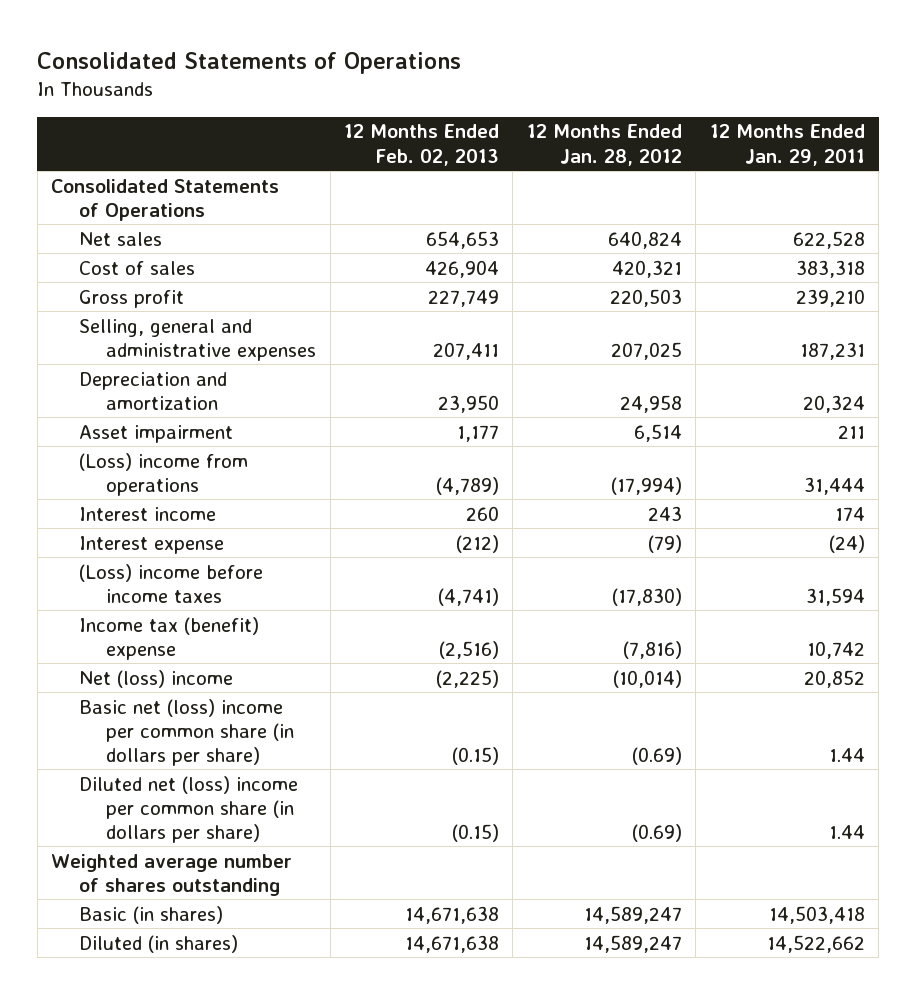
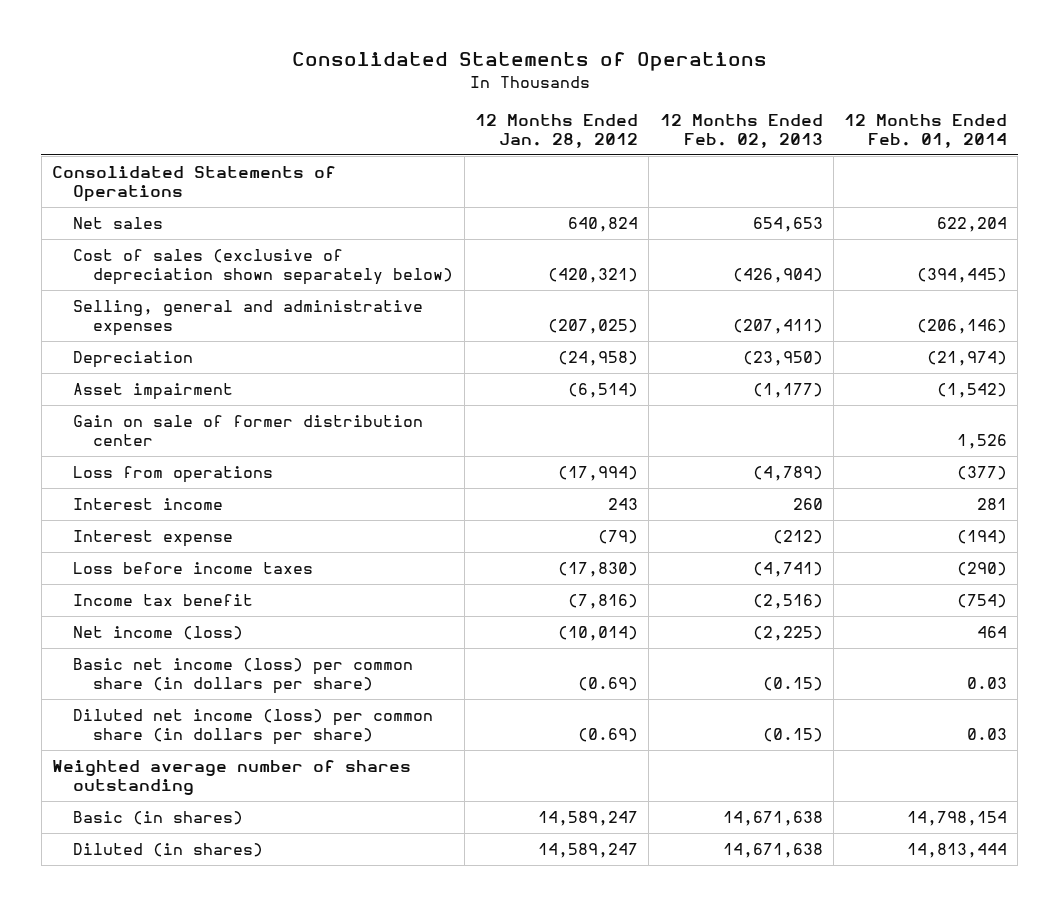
- | 12 Months Ended Feb. 02, 2013 | 12 Months Ended Jan. 28, 2012 | 12 Months Ended Jan. 29, 2011
+ | 12 Months Ended Jan. 28, 2012 | 12 Months Ended Feb. 02, 2013 | 12 Months Ended Feb. 01, 2014
- Cost of sales | 426,904 | 420,321 | 383,318
- Gross profit | 227,749 | 220,503 | 239,210
- Selling, general and administrative expenses | 207,411 | 207,025 | 187,231
- Depreciation and amortization | 23,950 | 24,958 | 20,324
- Asset impairment | 1,177 | 6,514 | 211
- (Loss) income from operations | (4,789) | (17,994) | 31,444
+ Cost of sales (exclusive of depreciation shown separately below) | (420,321) | (426,904) | (394,445)
+ Selling, general and administrative expenses | (207,025) | (207,411) | (206,146)
+ Depreciation | (24,958) | (23,950) | (21,974)
+ Asset impairment | (6,514) | (1,177) | (1,542)
+ Gain on sale of former distribution center | | | 1,526
+ Loss from operations | (17,994) | (4,789) | (377)
- (Loss) income before income taxes | (4,741) | (17,830) | 31,594
- Income tax (benefit) expense | (2,516) | (7,816) | 10,742
- Net (loss) income | (2,225) | (10,014) | 20,852
- Basic net (loss) income per common share (in dollars per share) | (0.15) | (0.69) | 1.44
- Diluted net (loss) income per common share (in dollars per share) | (0.15) | (0.69) | 1.44
+ Loss before income taxes | (17,830) | (4,741) | (290)
+ Income tax benefit | (7,816) | (2,516) | (754)
+ Net income (loss) | (10,014) | (2,225) | 464
+ Basic net income (loss) per common share (in dollars per share) | (0.69) | (0.15) | 0.03
+ Diluted net income (loss) per common share (in dollars per share) | (0.69) | (0.15) | 0.03

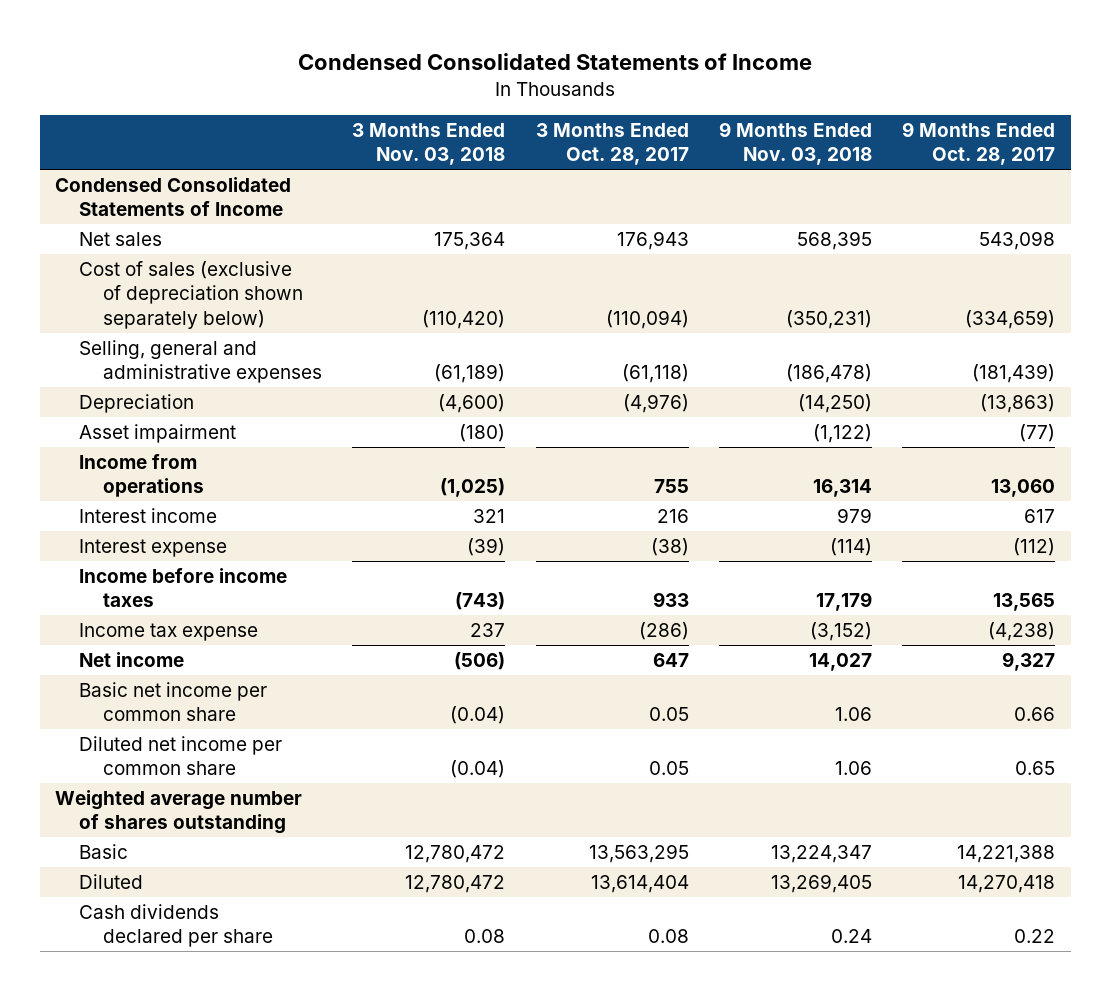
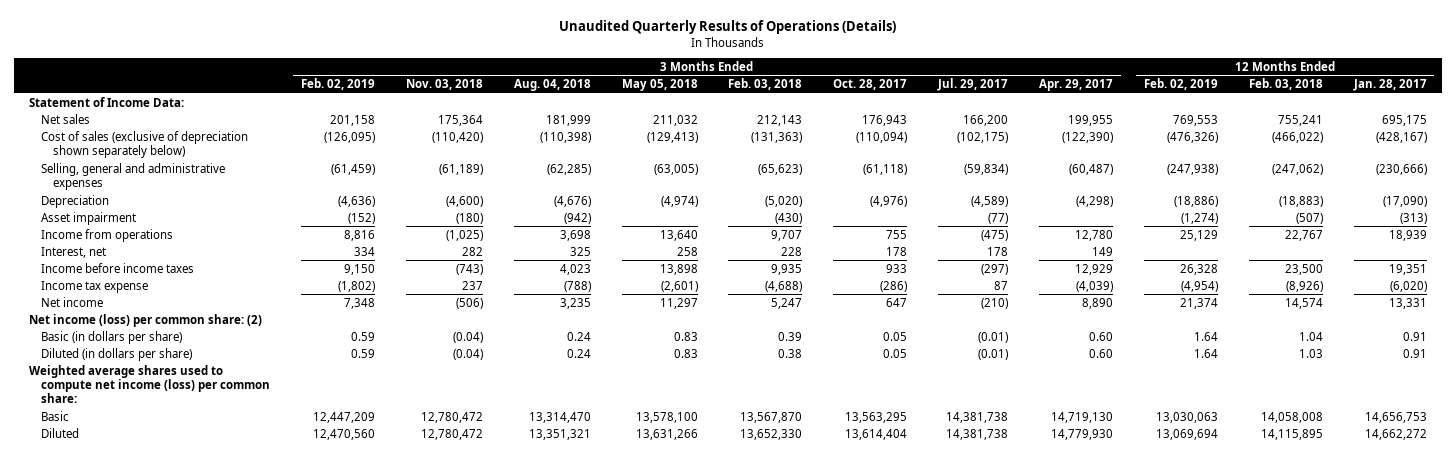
- Condensed Consolidated Statements of Income
+ Unaudited Quarterly Results of Operations (Details)
- | 3 Months Ended Nov. 03, 2018 | 3 Months Ended Oct. 28, 2017 | 9 Months Ended Nov. 03, 2018 | 9 Months Ended Oct. 28, 2017
+ | 3 Months Ended Feb. 02, 2019 | 3 Months Ended Nov. 03, 2018 | 3 Months Ended Aug. 04, 2018 | 3 Months Ended May 05, 2018 | 3 Months Ended Feb. 03, 2018 | 3 Months Ended Oct. 28, 2017 | 3 Months Ended Jul. 29, 2017 | 3 Months Ended Apr. 29, 2017 | 12 Months Ended Feb. 02, 2019 | 12 Months Ended Feb. 03, 2018 | 12 Months Ended Jan. 28, 2017
- Condensed Consolidated Statements of Income
+ Statement of Income Data:
- Interest income | 321 | 216 | 979 | 617
- Interest expense | (39) | (38) | (114) | (112)
+ Interest, net | 334 | 282 | 325 | 258 | 228 | 178 | 178 | 149 | | |
- Basic net income per common share | (0.04) | 0.05 | 1.06 | 0.66
- Diluted net income per common share | (0.04) | 0.05 | 1.06 | 0.65
- Weighted average number of shares outstanding
+ Net income (loss) per common share: (2)
+ Basic (in dollars per share) | 0.59 | (0.04) | 0.24 | 0.83 | 0.39 | 0.05 | (0.01) | 0.60 | 1.64 | 1.04 | 0.91
+ Diluted (in dollars per share) | 0.59 | (0.04) | 0.24 | 0.83 | 0.38 | 0.05 | (0.01) | 0.60 | 1.64 | 1.03 | 0.91
+ Weighted average shares used to compute net income (loss) per common share:
- Cash dividends declared per share | 0.08 | 0.08 | 0.24 | 0.22

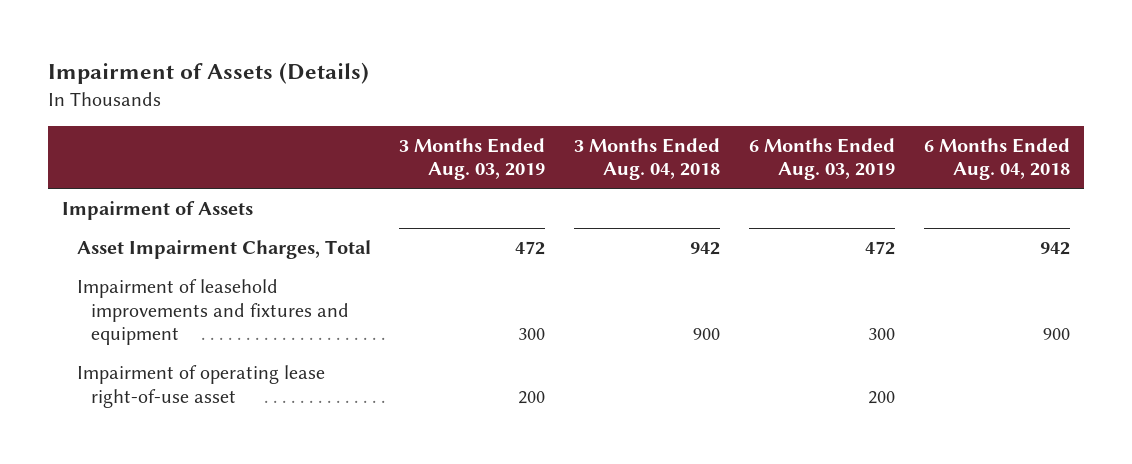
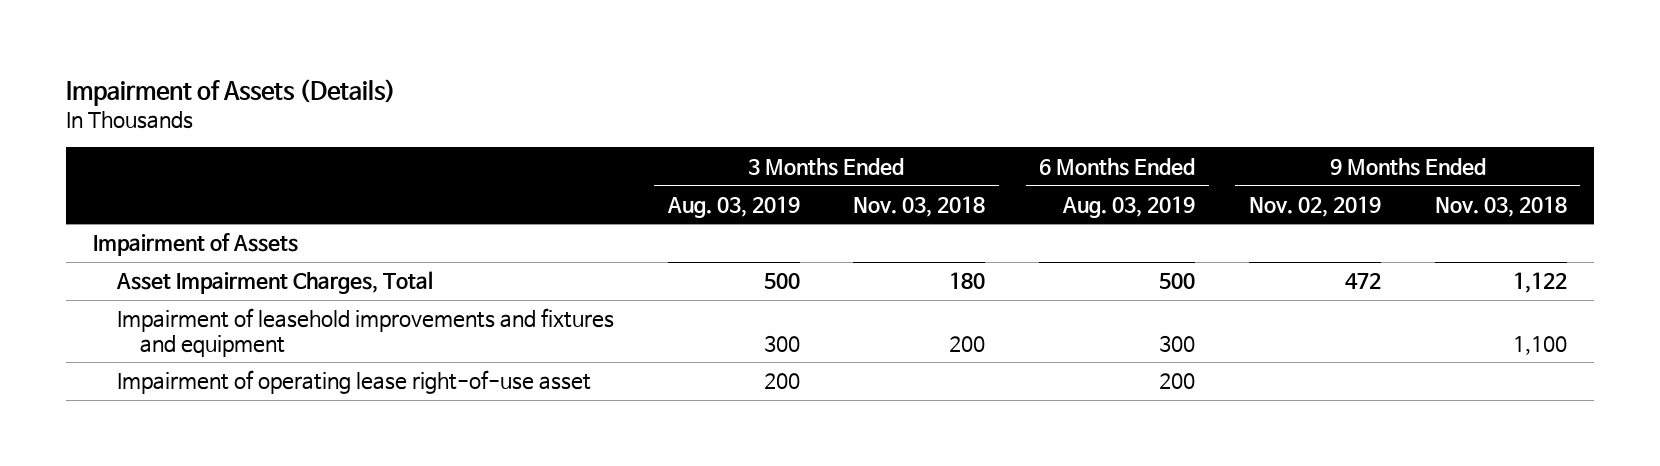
- | 3 Months Ended Aug. 03, 2019 | 3 Months Ended Aug. 04, 2018 | 6 Months Ended Aug. 03, 2019 | 6 Months Ended Aug. 04, 2018
+ | 3 Months Ended Aug. 03, 2019 | 3 Months Ended Nov. 03, 2018 | 6 Months Ended Aug. 03, 2019 | 9 Months Ended Nov. 02, 2019 | 9 Months Ended Nov. 03, 2018
- Asset Impairment Charges, Total | 472 | 942 | 472 | 942
+ Asset Impairment Charges, Total | 500 | 180 | 500 | 472 | 1,122

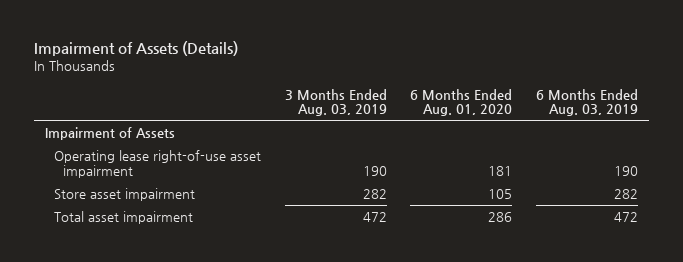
- | 3 Months Ended Aug. 03, 2019 | 3 Months Ended Nov. 03, 2018 | 6 Months Ended Aug. 03, 2019 | 9 Months Ended Nov. 02, 2019 | 9 Months Ended Nov. 03, 2018
+ | 3 Months Ended Aug. 03, 2019 | 6 Months Ended Aug. 01, 2020 | 6 Months Ended Aug. 03, 2019
- Asset Impairment Charges, Total | 500 | 180 | 500 | 472 | 1,122
- Impairment of leasehold improvements and fixtures and equipment | 300 | 200 | 300 | | 1,100
- Impairment of operating lease right-of-use asset | 200 | | 200 | |
+ Operating lease right-of-use asset impairment | 190 | 181 | 190
+ Store asset impairment | 282 | 105 | 282
+ Total asset impairment | 472 | 286 | 472

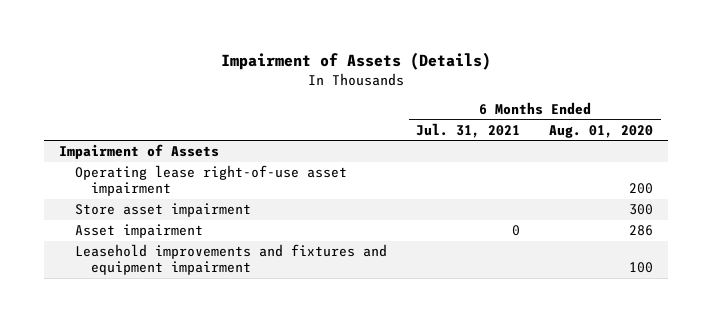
- | 3 Months Ended Aug. 03, 2019 | 6 Months Ended Aug. 01, 2020 | 6 Months Ended Aug. 03, 2019
+ | 6 Months Ended Jul. 31, 2021 | 6 Months Ended Aug. 01, 2020
- Operating lease right-of-use asset impairment | 190 | 181 | 190
- Store asset impairment | 282 | 105 | 282
- Total asset impairment | 472 | 286 | 472
+ Operating lease right-of-use asset impairment | | 200
+ Store asset impairment | | 300
+ Asset impairment | 0 | 286
+ Leasehold improvements and fixtures and equipment impairment | | 100

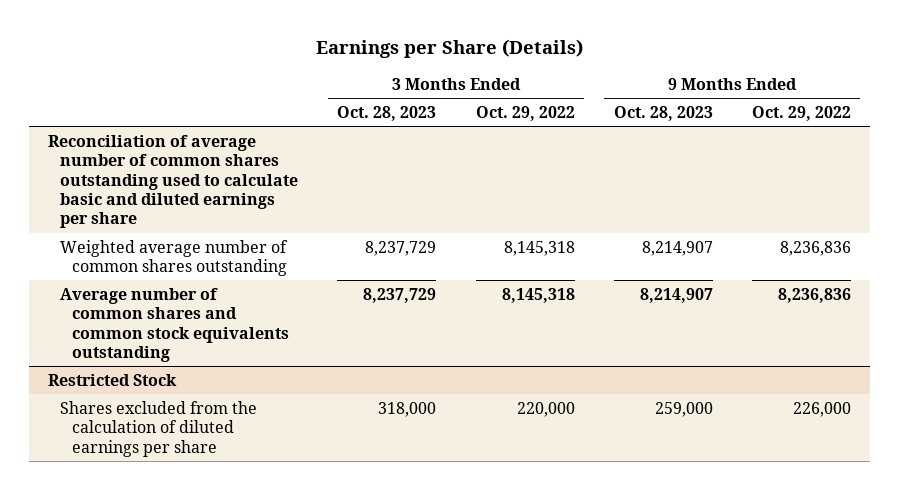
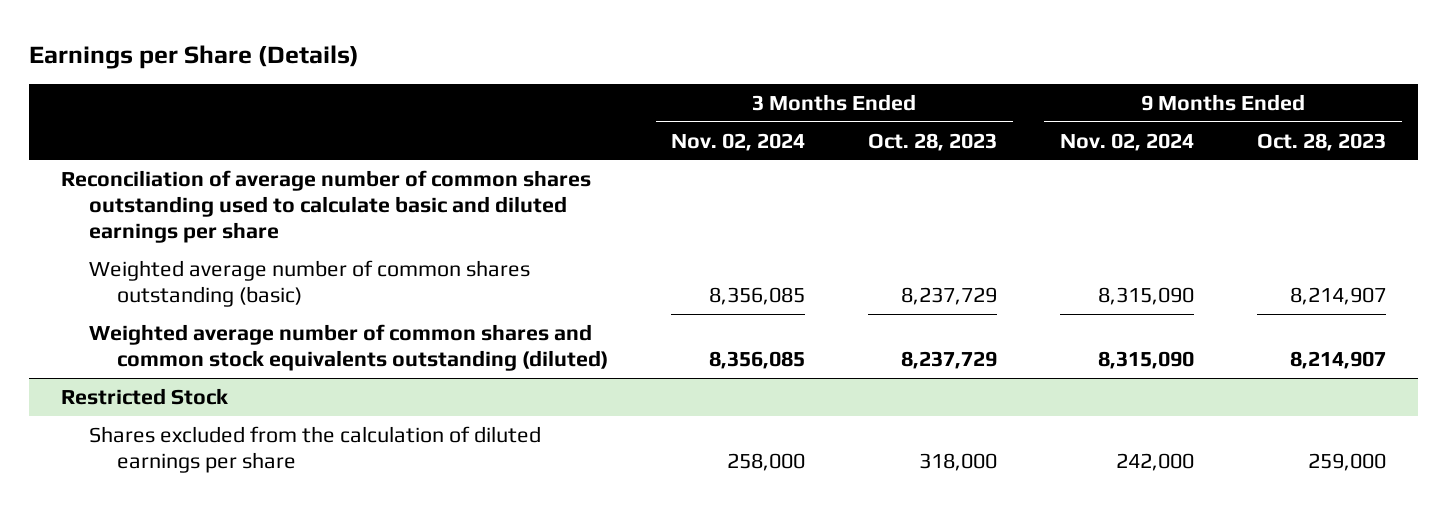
- | 3 Months Ended Oct. 28, 2023 | 3 Months Ended Oct. 29, 2022 | 9 Months Ended Oct. 28, 2023 | 9 Months Ended Oct. 29, 2022
+ | 3 Months Ended Nov. 02, 2024 | 3 Months Ended Oct. 28, 2023 | 9 Months Ended Nov. 02, 2024 | 9 Months Ended Oct. 28, 2023
- Weighted average number of common shares outstanding | 8,237,729 | 8,145,318 | 8,214,907 | 8,236,836
- Average number of common shares and common stock equivalents outstanding | 8,237,729 | 8,145,318 | 8,214,907 | 8,236,836
+ Weighted average number of common shares outstanding (basic) | 8,356,085 | 8,237,729 | 8,315,090 | 8,214,907
+ Weighted average number of common shares and common stock equivalents outstanding (diluted) | 8,356,085 | 8,237,729 | 8,315,090 | 8,214,907

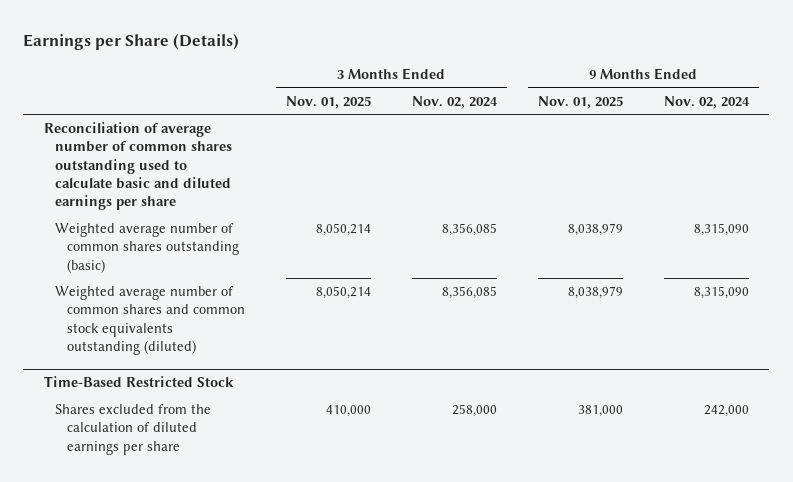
- | 3 Months Ended Nov. 02, 2024 | 3 Months Ended Oct. 28, 2023 | 9 Months Ended Nov. 02, 2024 | 9 Months Ended Oct. 28, 2023
+ | 3 Months Ended Nov. 01, 2025 | 3 Months Ended Nov. 02, 2024 | 9 Months Ended Nov. 01, 2025 | 9 Months Ended Nov. 02, 2024
- Restricted Stock
+ Time-Based Restricted Stock

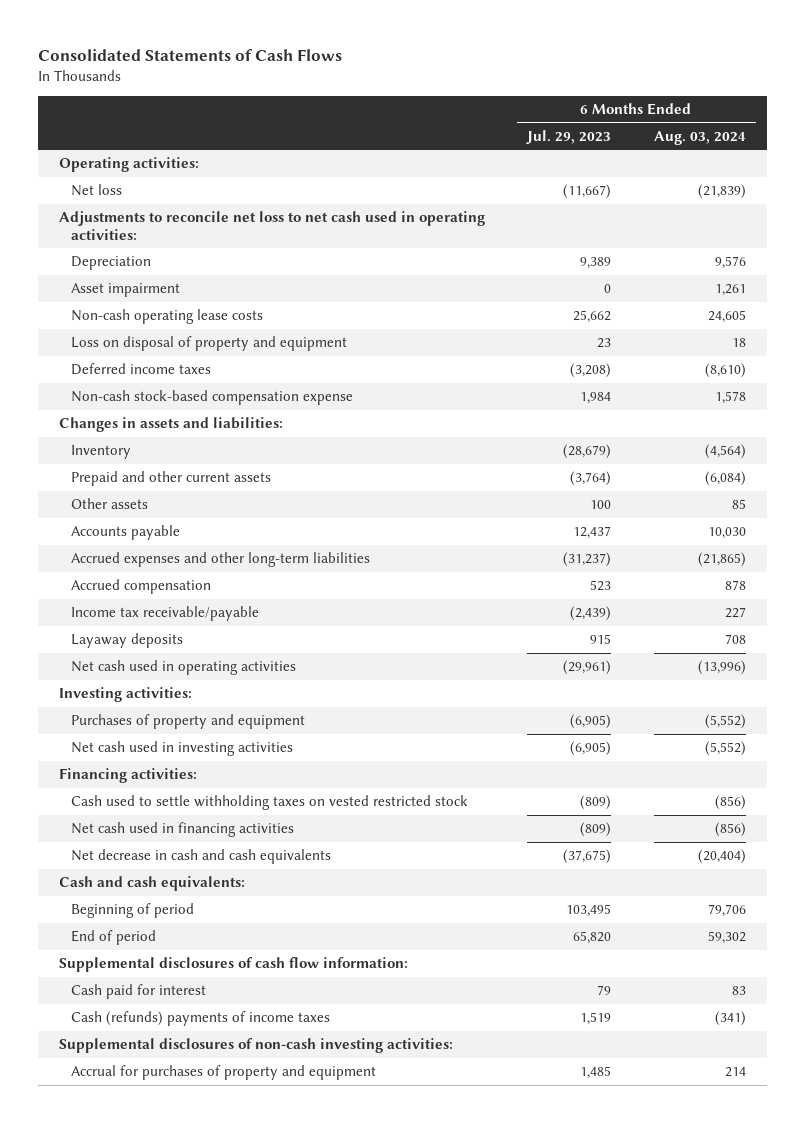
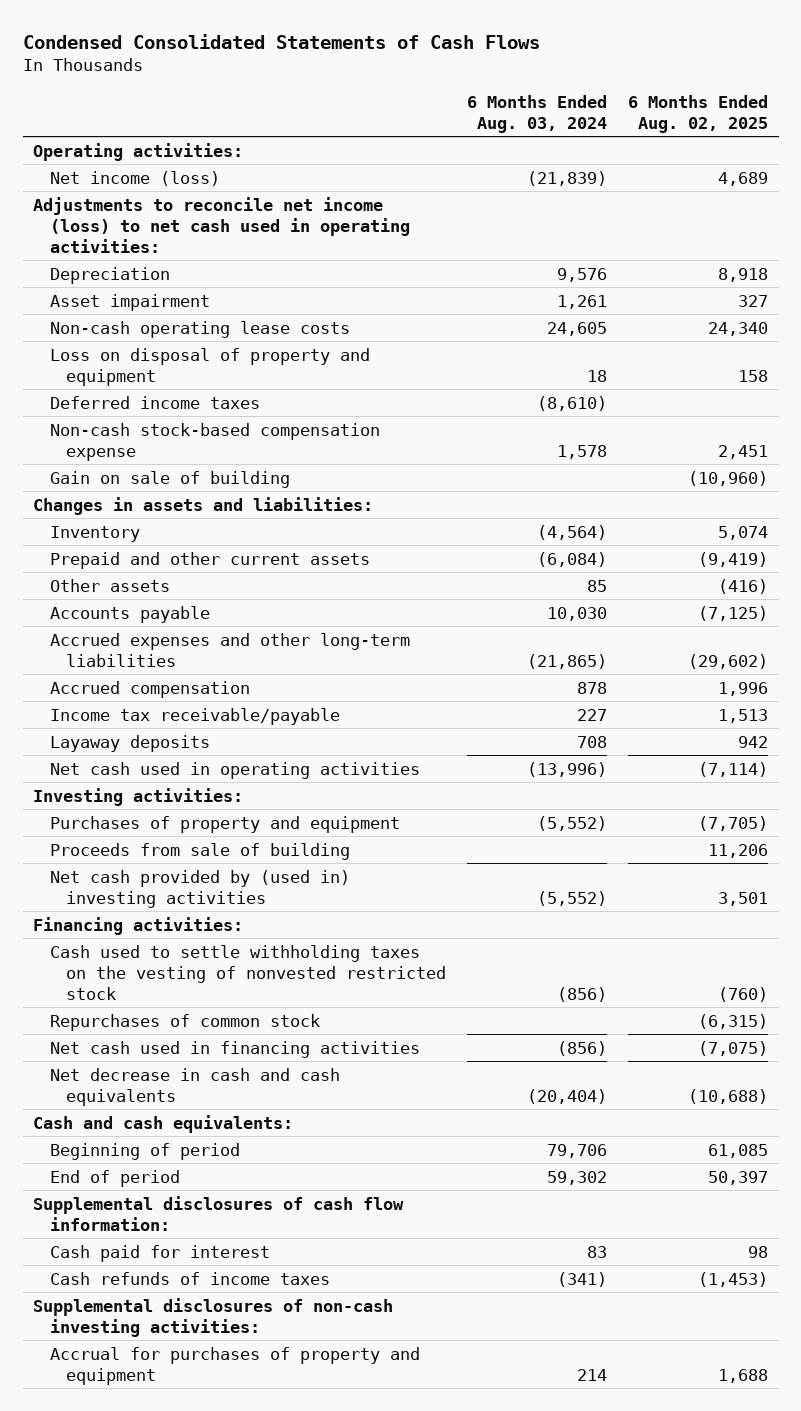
- Consolidated Statements of Cash Flows
+ Condensed Consolidated Statements of Cash Flows
- | 6 Months Ended Jul. 29, 2023 | 6 Months Ended Aug. 03, 2024
+ | 6 Months Ended Aug. 03, 2024 | 6 Months Ended Aug. 02, 2025
- Net loss | (11,667) | (21,839)
- Adjustments to reconcile net loss to net cash used in operating activities:
+ Net income (loss) | (21,839) | 4,689
+ Adjustments to reconcile net income (loss) to net cash used in operating activities:
+ Gain on sale of building | | (10,960)
- Net cash used in investing activities | (6,905) | (5,552)
+ Proceeds from sale of building | | 11,206
+ Net cash provided by (used in) investing activities | (5,552) | 3,501
- Cash used to settle withholding taxes on vested restricted stock | (809) | (856)
+ Cash used to settle withholding taxes on the vesting of nonvested restricted stock | (856) | (760)
+ Repurchases of common stock | | (6,315)
- Cash (refunds) payments of income taxes | 1,519 | (341)
+ Cash refunds of income taxes | (341) | (1,453)

